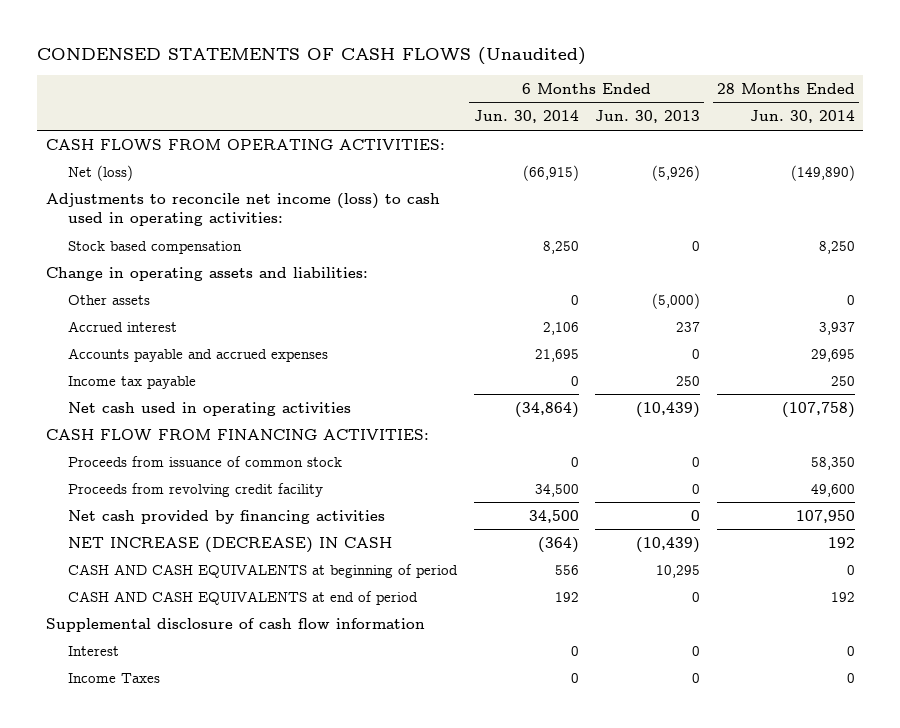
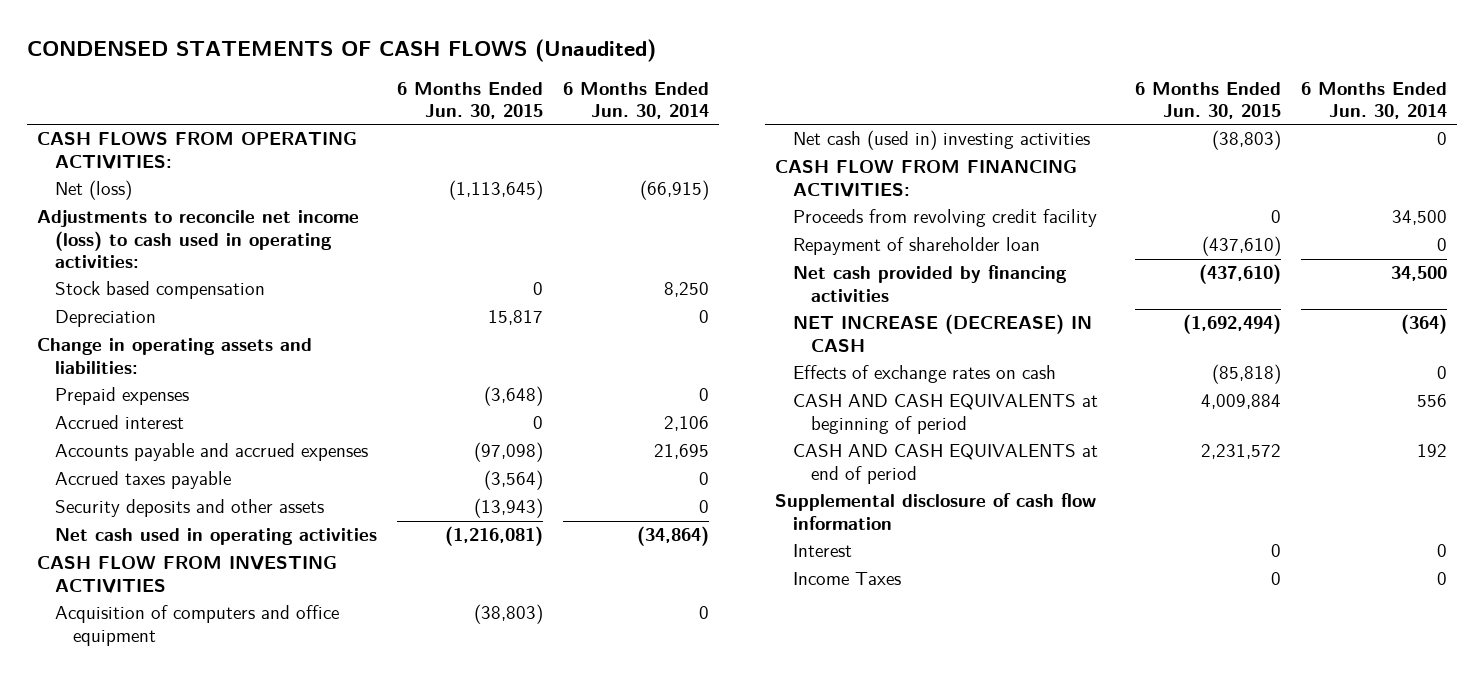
- | 6 Months Ended Jun. 30, 2014 | 6 Months Ended Jun. 30, 2013 | 28 Months Ended Jun. 30, 2014
+ | 6 Months Ended Jun. 30, 2015 | 6 Months Ended Jun. 30, 2014
+ Depreciation | 15,817 | 0
- Other assets | 0 | (5,000) | 0
+ Prepaid expenses | (3,648) | 0
- Income tax payable | 0 | 250 | 250
+ Accrued taxes payable | (3,564) | 0
+ Security deposits and other assets | (13,943) | 0
+ CASH FLOW FROM INVESTING ACTIVITIES
+ Acquisition of computers and office equipment | (38,803) | 0
+ Net cash (used in) investing activities | (38,803) | 0
- Proceeds from issuance of common stock | 0 | 0 | 58,350
+ Repayment of shareholder loan | (437,610) | 0
+ Effects of exchange rates on cash | (85,818) | 0

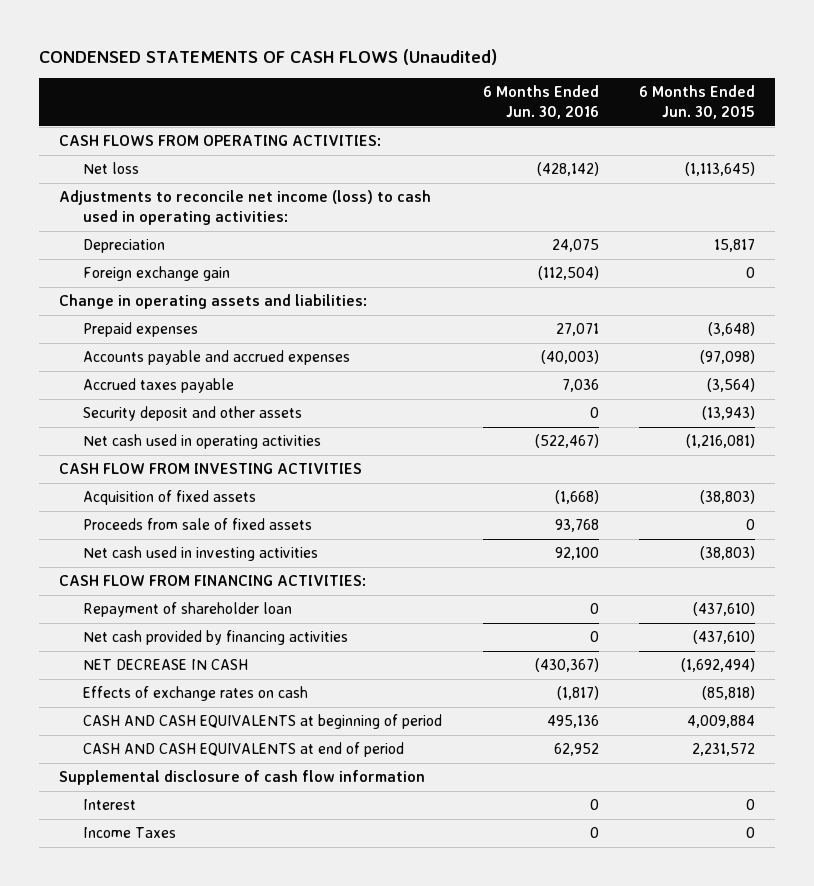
- | 6 Months Ended Jun. 30, 2015 | 6 Months Ended Jun. 30, 2014
+ | 6 Months Ended Jun. 30, 2016 | 6 Months Ended Jun. 30, 2015
- Net (loss) | (1,113,645) | (66,915)
+ Net loss | (428,142) | (1,113,645)
- Stock based compensation | 0 | 8,250
+ Foreign exchange gain | (112,504) | 0
- Accrued interest | 0 | 2,106
- Security deposits and other assets | (13,943) | 0
+ Security deposit and other assets | 0 | (13,943)
- Acquisition of computers and office equipment | (38,803) | 0
- Net cash (used in) investing activities | (38,803) | 0
+ Acquisition of fixed assets | (1,668) | (38,803)
+ Proceeds from sale of fixed assets | 93,768 | 0
+ Net cash used in investing activities | 92,100 | (38,803)
- Proceeds from revolving credit facility | 0 | 34,500
- NET INCREASE (DECREASE) IN CASH | (1,692,494) | (364)
+ NET DECREASE IN CASH | (430,367) | (1,692,494)

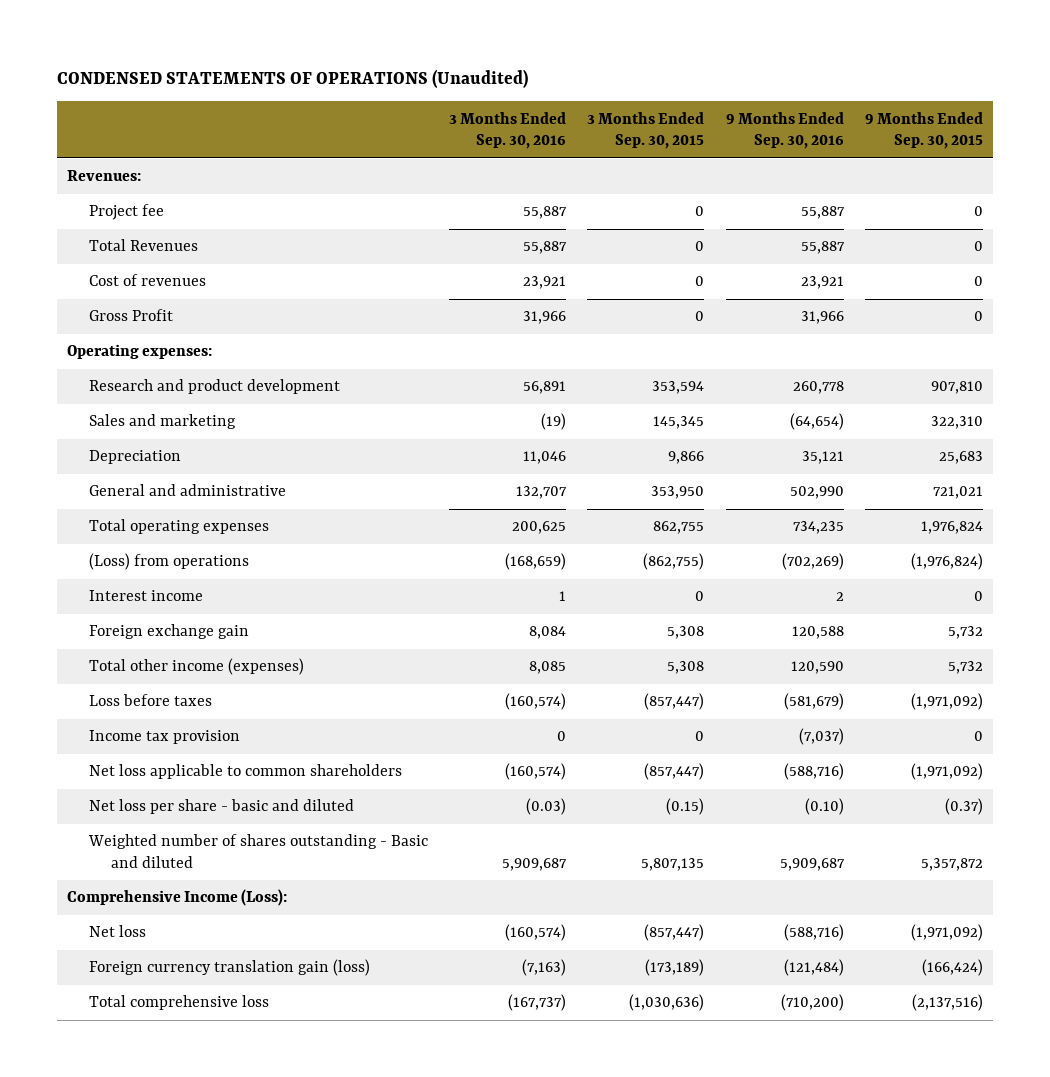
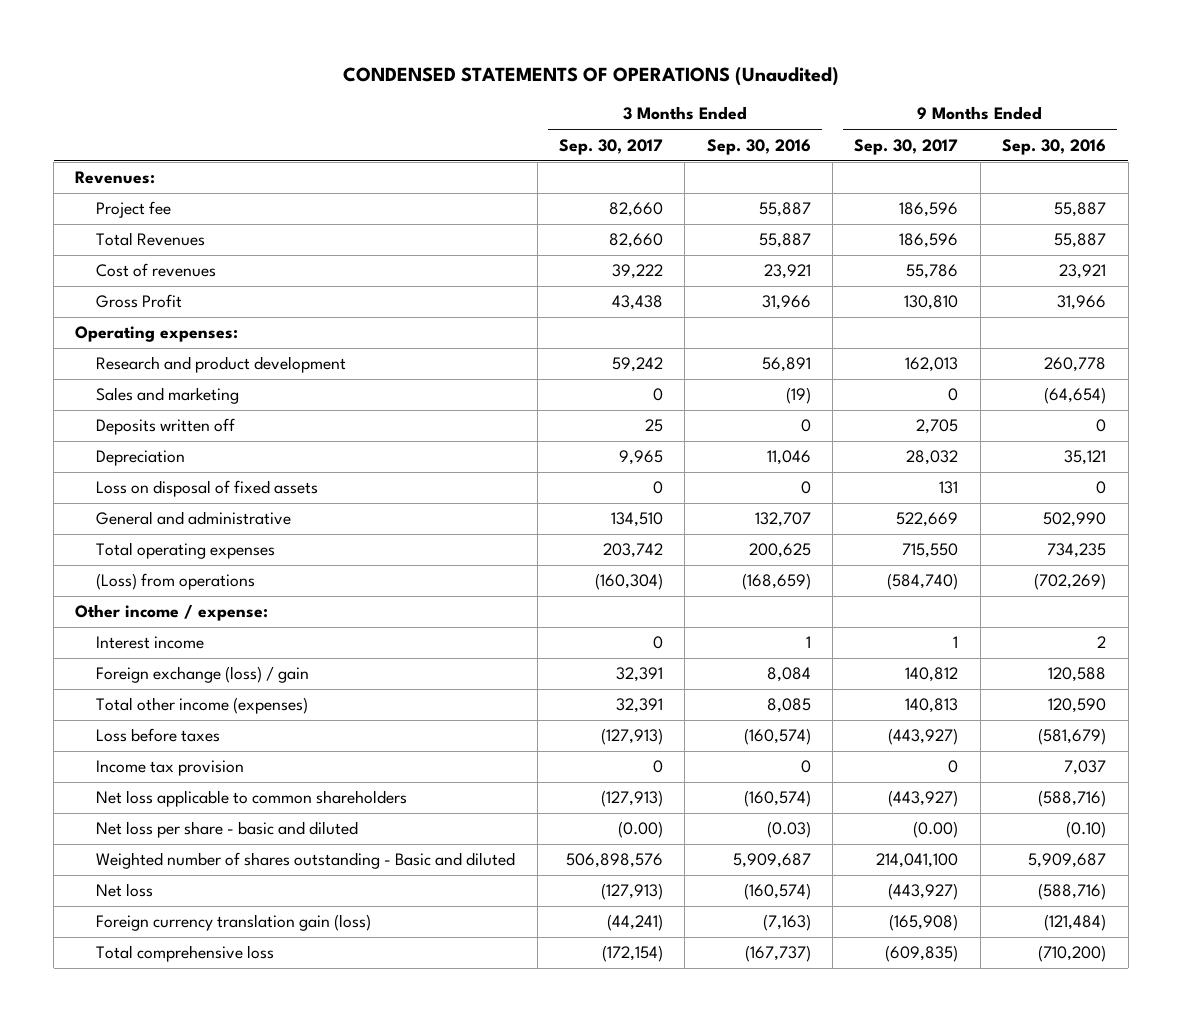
- | 3 Months Ended Sep. 30, 2016 | 3 Months Ended Sep. 30, 2015 | 9 Months Ended Sep. 30, 2016 | 9 Months Ended Sep. 30, 2015
+ | 3 Months Ended Sep. 30, 2017 | 3 Months Ended Sep. 30, 2016 | 9 Months Ended Sep. 30, 2017 | 9 Months Ended Sep. 30, 2016
+ Deposits written off | 25 | 0 | 2,705 | 0
+ Loss on disposal of fixed assets | 0 | 0 | 131 | 0
+ Other income / expense:
- Foreign exchange gain | 8,084 | 5,308 | 120,588 | 5,732
+ Foreign exchange (loss) / gain | 32,391 | 8,084 | 140,812 | 120,588
- Income tax provision | 0 | 0 | (7,037) | 0
+ Income tax provision | 0 | 0 | 0 | 7,037
- Comprehensive Income (Loss):

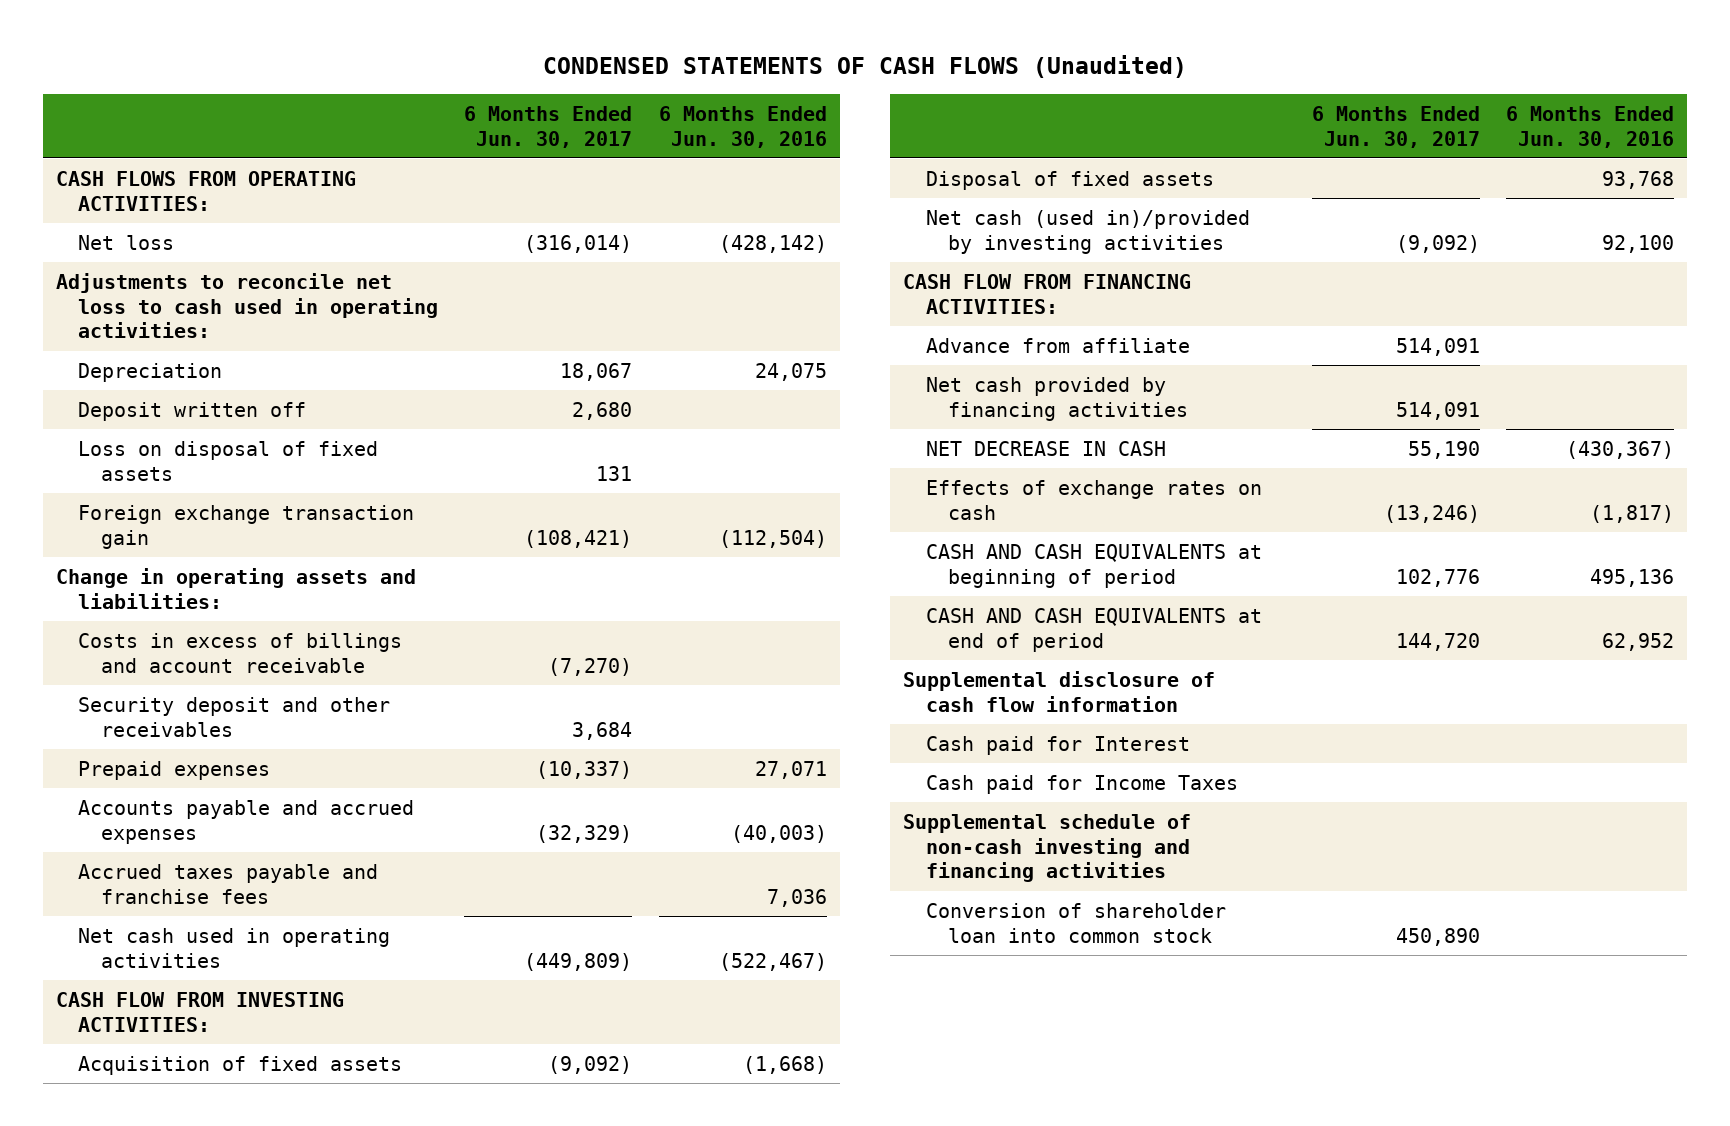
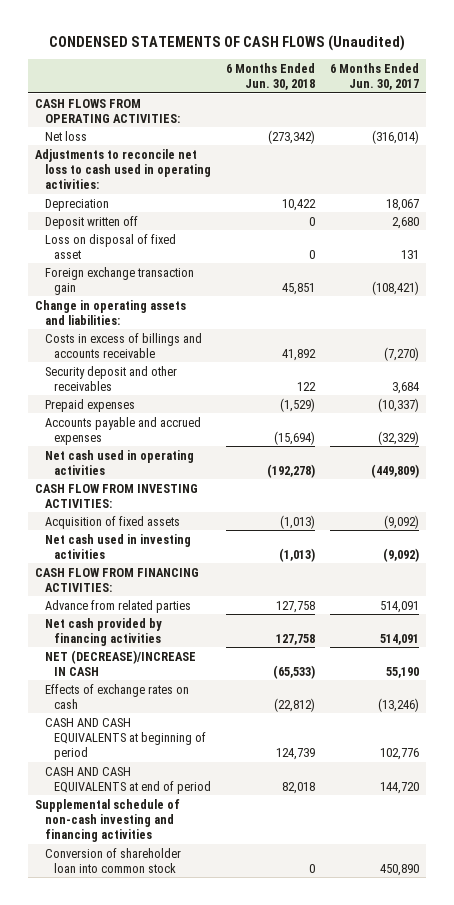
- | 6 Months Ended Jun. 30, 2017 | 6 Months Ended Jun. 30, 2016
+ | 6 Months Ended Jun. 30, 2018 | 6 Months Ended Jun. 30, 2017
- Loss on disposal of fixed assets | 131 |
+ Loss on disposal of fixed asset | 0 | 131
- Costs in excess of billings and account receivable | (7,270) |
+ Costs in excess of billings and accounts receivable | 41,892 | (7,270)
- Accrued taxes payable and franchise fees | | 7,036
- Disposal of fixed assets | | 93,768
- Net cash (used in)/provided by investing activities | (9,092) | 92,100
+ Net cash used in investing activities | (1,013) | (9,092)
- Advance from affiliate | 514,091 |
+ Advance from related parties | 127,758 | 514,091
- NET DECREASE IN CASH | 55,190 | (430,367)
+ NET (DECREASE)/INCREASE IN CASH | (65,533) | 55,190
- Supplemental disclosure of cash flow information
- Cash paid for Interest
- Cash paid for Income Taxes

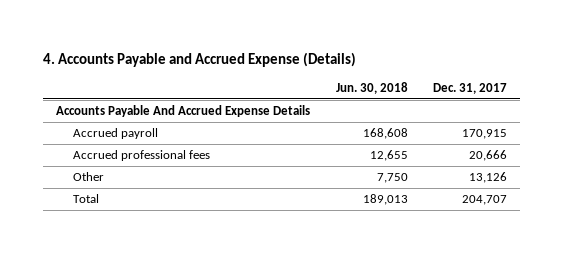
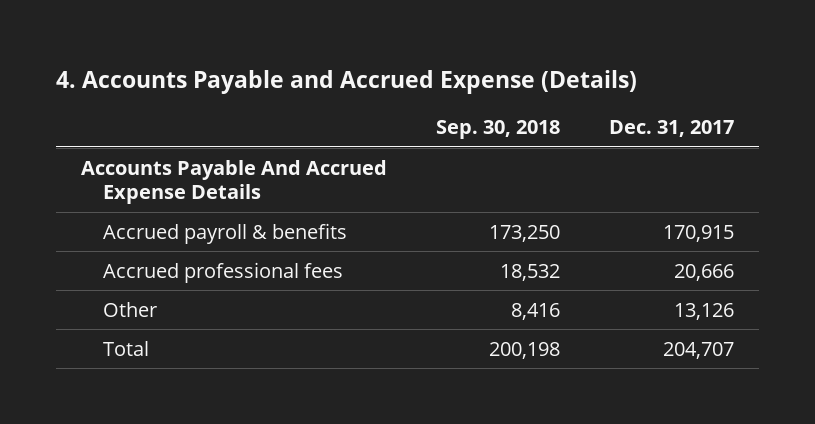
- | Jun. 30, 2018 | Dec. 31, 2017
+ | Sep. 30, 2018 | Dec. 31, 2017
- Accrued payroll | 168,608 | 170,915
+ Accrued payroll & benefits | 173,250 | 170,915

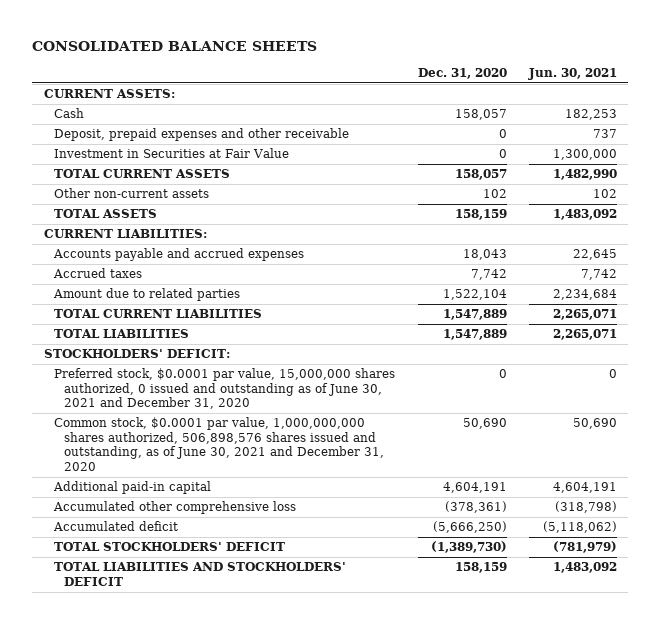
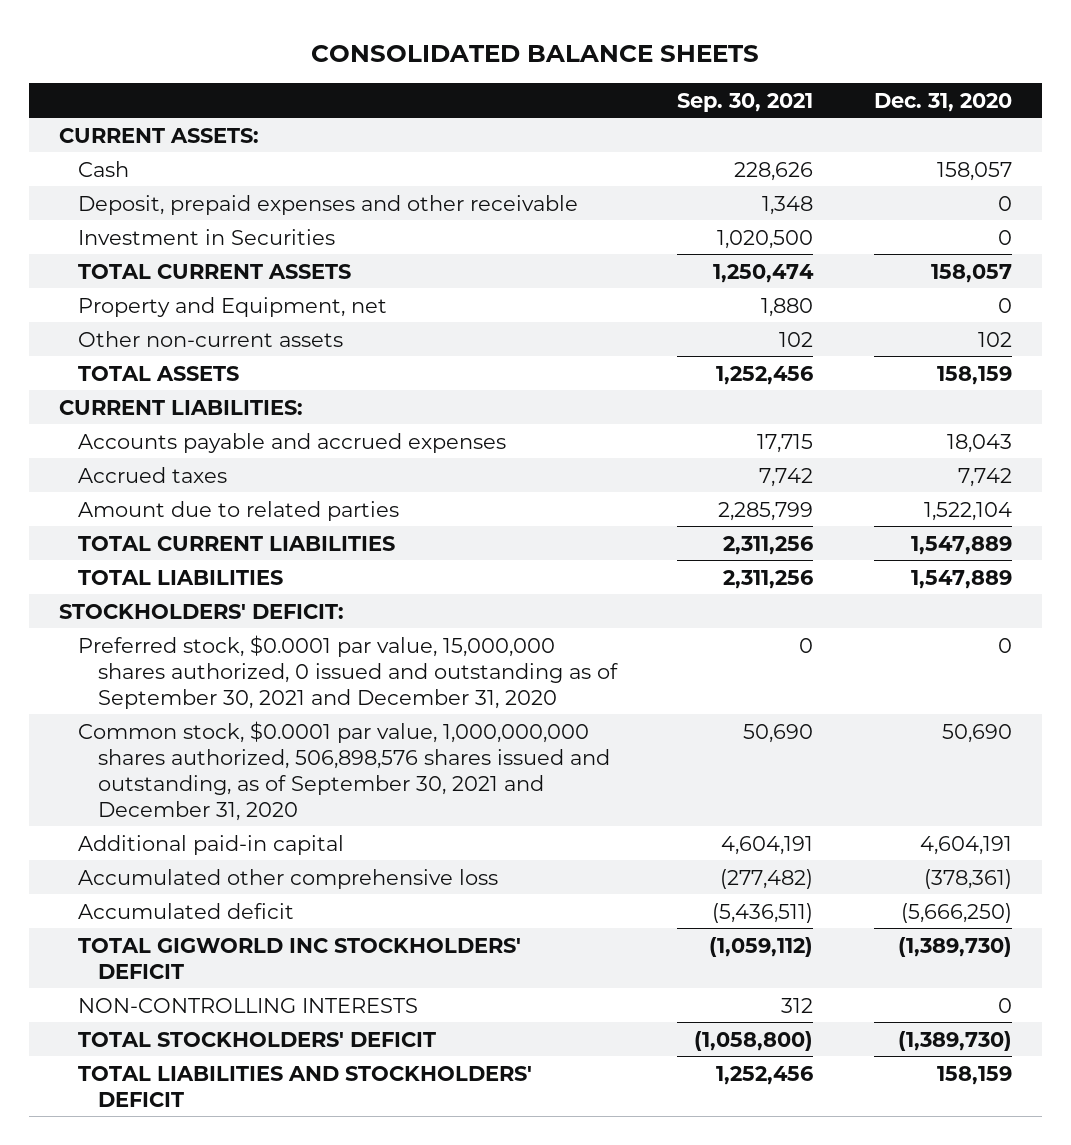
- | Dec. 31, 2020 | Jun. 30, 2021
+ | Sep. 30, 2021 | Dec. 31, 2020
- Investment in Securities at Fair Value | 0 | 1,300,000
+ Investment in Securities | 1,020,500 | 0
+ Property and Equipment, net | 1,880 | 0
- Preferred stock, $0.0001 par value, 15,000,000 shares authorized, 0 issued and outstanding as of June 30, 2021 and December 31, 2020 | 0 | 0
- Common stock, $0.0001 par value, 1,000,000,000 shares authorized, 506,898,576 shares issued and outstanding, as of June 30, 2021 and December 31, 2020 | 50,690 | 50,690
+ Preferred stock, $0.0001 par value, 15,000,000 shares authorized, 0 issued and outstanding as of September 30, 2021 and December 31, 2020 | 0 | 0
+ Common stock, $0.0001 par value, 1,000,000,000 shares authorized, 506,898,576 shares issued and outstanding, as of September 30, 2021 and December 31, 2020 | 50,690 | 50,690
+ TOTAL GIGWORLD INC STOCKHOLDERS' DEFICIT | (1,059,112) | (1,389,730)
+ NON-CONTROLLING INTERESTS | 312 | 0

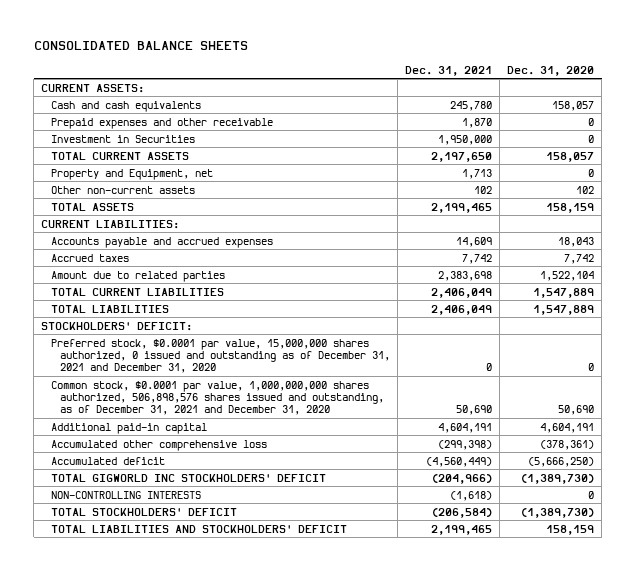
- | Sep. 30, 2021 | Dec. 31, 2020
+ | Dec. 31, 2021 | Dec. 31, 2020
- Cash | 228,626 | 158,057
- Deposit, prepaid expenses and other receivable | 1,348 | 0
+ Cash and cash equivalents | 245,780 | 158,057
+ Prepaid expenses and other receivable | 1,870 | 0
- Preferred stock, $0.0001 par value, 15,000,000 shares authorized, 0 issued and outstanding as of September 30, 2021 and December 31, 2020 | 0 | 0
- Common stock, $0.0001 par value, 1,000,000,000 shares authorized, 506,898,576 shares issued and outstanding, as of September 30, 2021 and December 31, 2020 | 50,690 | 50,690
+ Preferred stock, $0.0001 par value, 15,000,000 shares authorized, 0 issued and outstanding as of December 31, 2021 and December 31, 2020 | 0 | 0
+ Common stock, $0.0001 par value, 1,000,000,000 shares authorized, 506,898,576 shares issued and outstanding, as of December 31, 2021 and December 31, 2020 | 50,690 | 50,690

